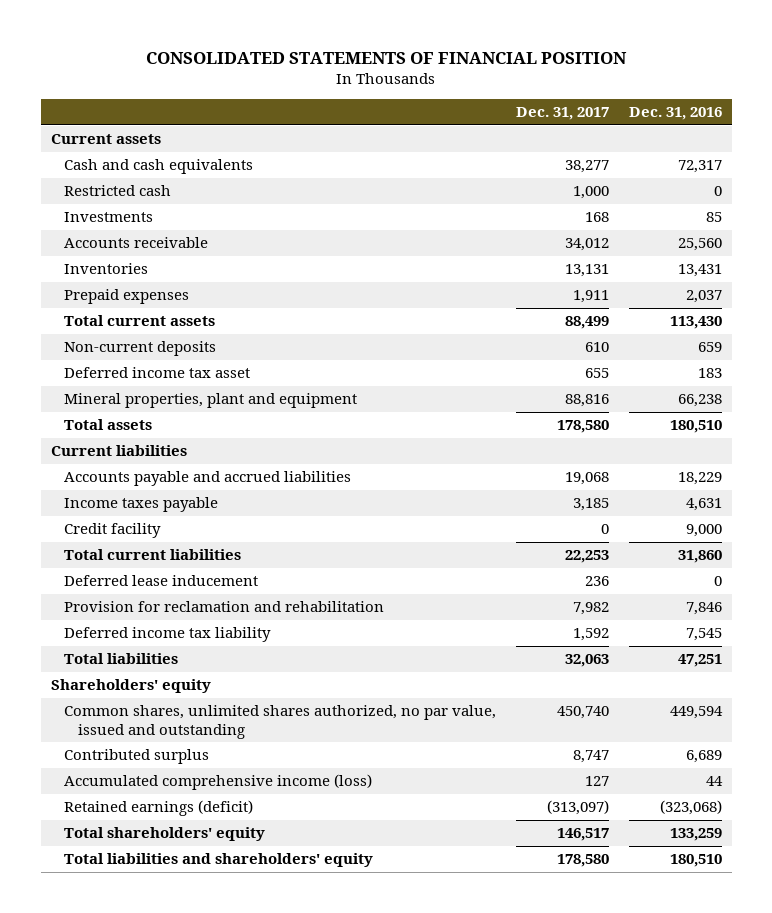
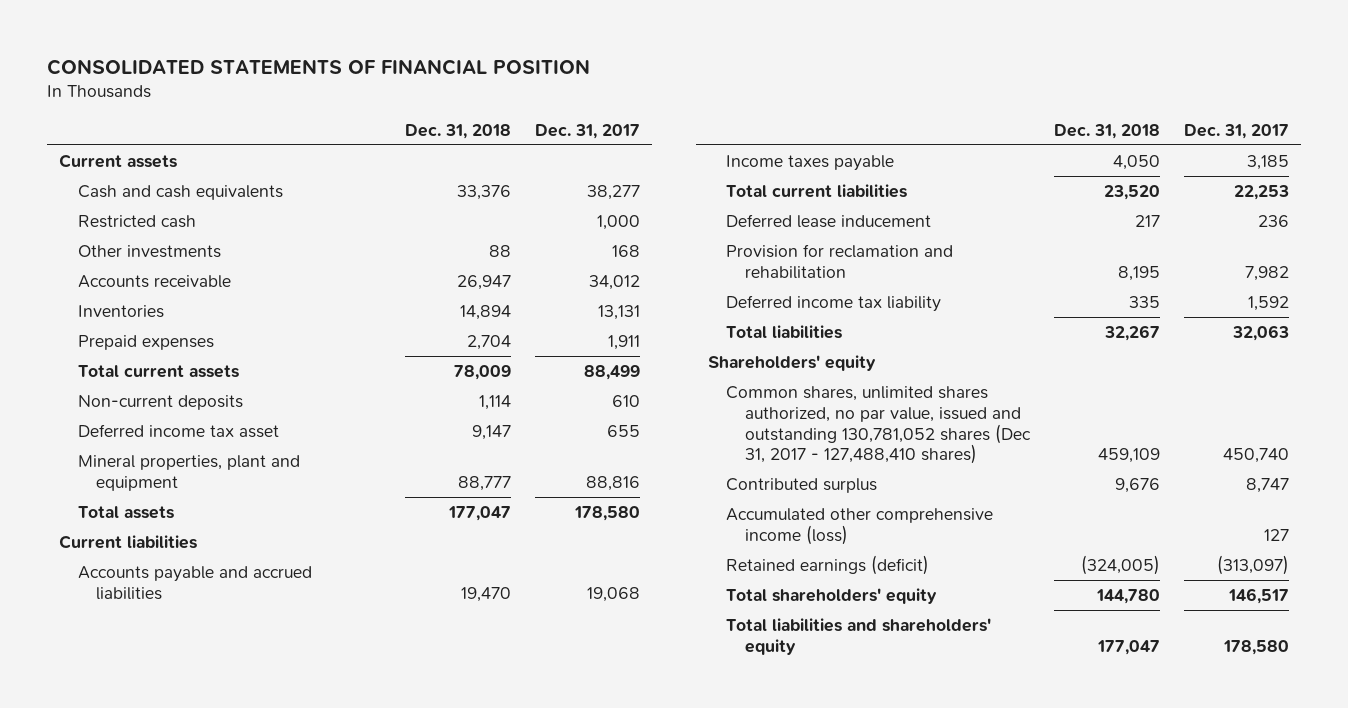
- | Dec. 31, 2017 | Dec. 31, 2016
+ | Dec. 31, 2018 | Dec. 31, 2017
- Investments | 168 | 85
+ Other investments | 88 | 168
- Credit facility | 0 | 9,000
- Common shares, unlimited shares authorized, no par value, issued and outstanding | 450,740 | 449,594
+ Common shares, unlimited shares authorized, no par value, issued and outstanding 130,781,052 shares (Dec 31, 2017 - 127,488,410 shares) | 459,109 | 450,740
- Accumulated comprehensive income (loss) | 127 | 44
+ Accumulated other comprehensive income (loss) | | 127

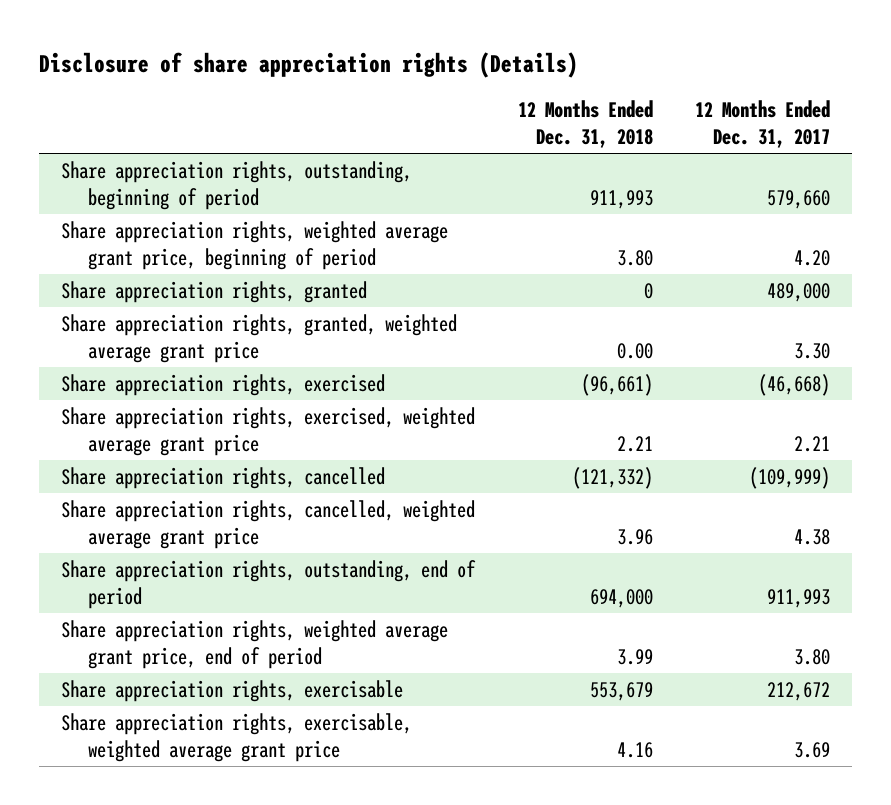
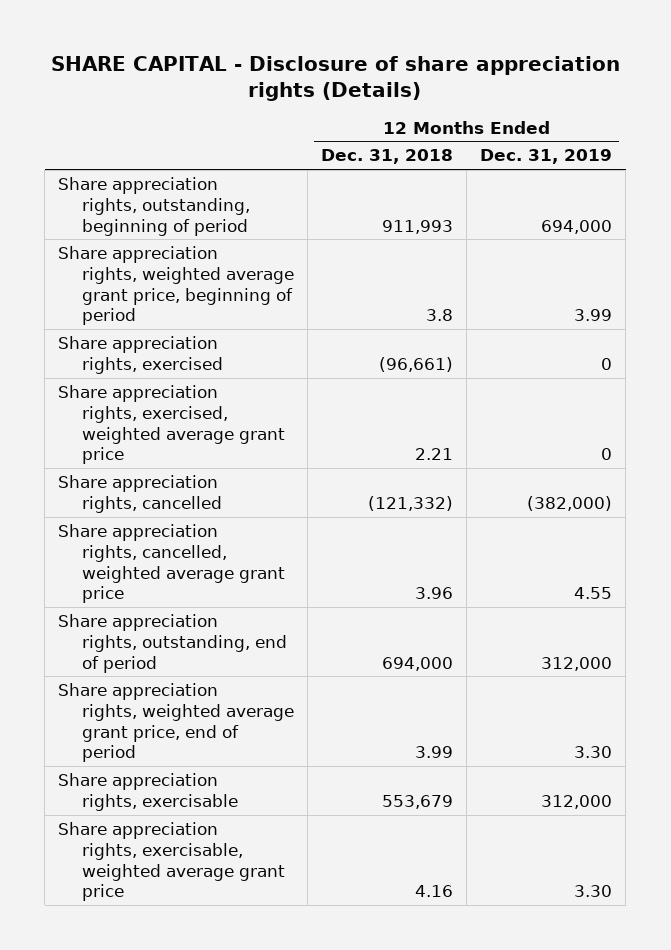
- Disclosure of share appreciation rights (Details)
+ SHARE CAPITAL - Disclosure of share appreciation rights (Details)
- | 12 Months Ended Dec. 31, 2018 | 12 Months Ended Dec. 31, 2017
+ | 12 Months Ended Dec. 31, 2018 | 12 Months Ended Dec. 31, 2019
- Share appreciation rights, weighted average grant price, beginning of period | 3.80 | 4.20
- Share appreciation rights, granted | 0 | 489,000
- Share appreciation rights, granted, weighted average grant price | 0.00 | 3.30
+ Share appreciation rights, weighted average grant price, beginning of period | 3.8 | 3.99

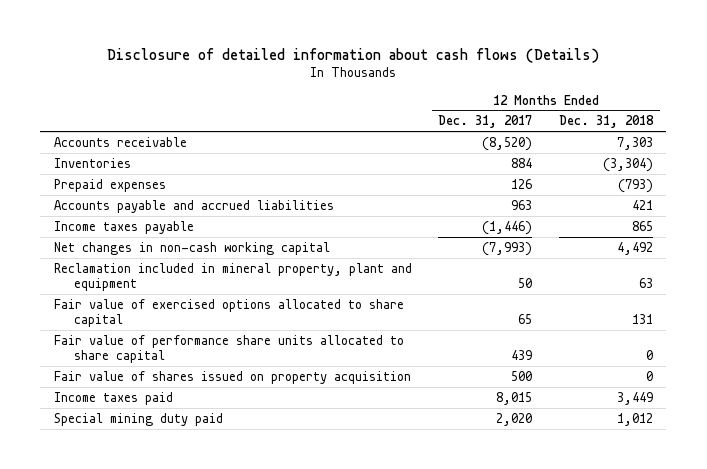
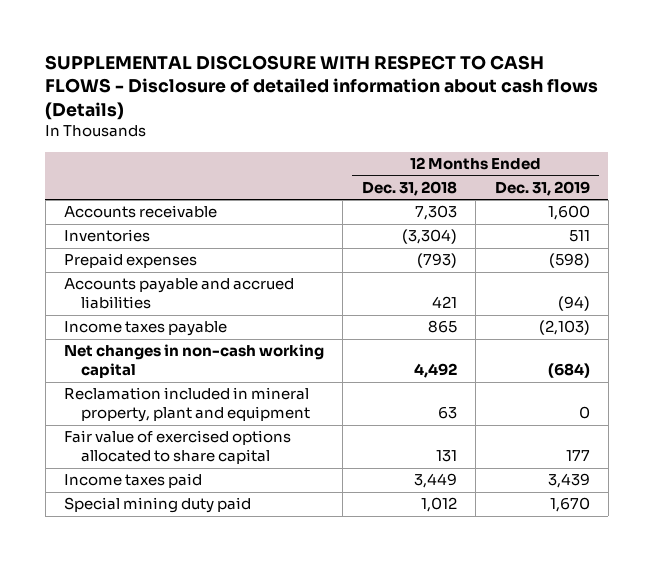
- Disclosure of detailed information about cash flows (Details)
+ SUPPLEMENTAL DISCLOSURE WITH RESPECT TO CASH FLOWS - Disclosure of detailed information about cash flows (Details)
- | 12 Months Ended Dec. 31, 2017 | 12 Months Ended Dec. 31, 2018
+ | 12 Months Ended Dec. 31, 2018 | 12 Months Ended Dec. 31, 2019
- Fair value of performance share units allocated to share capital | 439 | 0
- Fair value of shares issued on property acquisition | 500 | 0

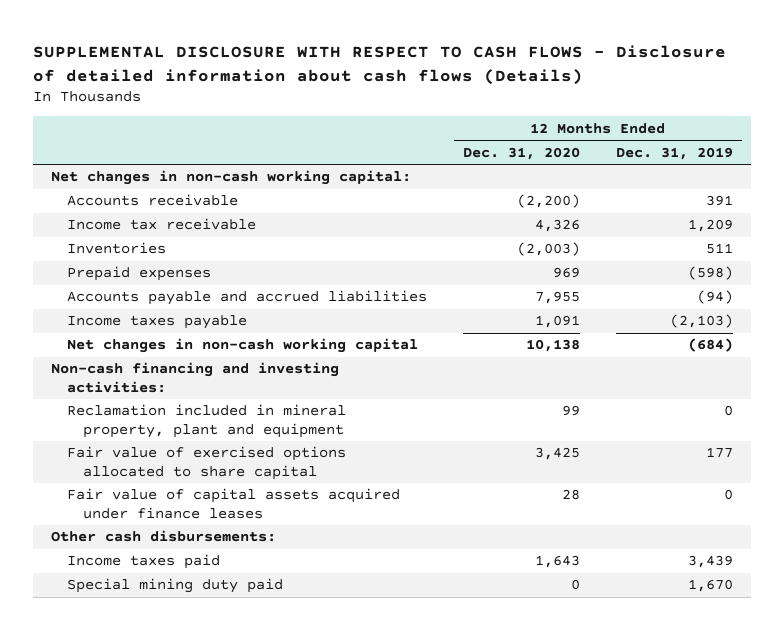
- | 12 Months Ended Dec. 31, 2018 | 12 Months Ended Dec. 31, 2019
+ | 12 Months Ended Dec. 31, 2020 | 12 Months Ended Dec. 31, 2019
- Accounts receivable | 7,303 | 1,600
+ Net changes in non-cash working capital:
+ Accounts receivable | (2,200) | 391
+ Income tax receivable | 4,326 | 1,209
+ Non-cash financing and investing activities:
+ Fair value of capital assets acquired under finance leases | 28 | 0
+ Other cash disbursements:

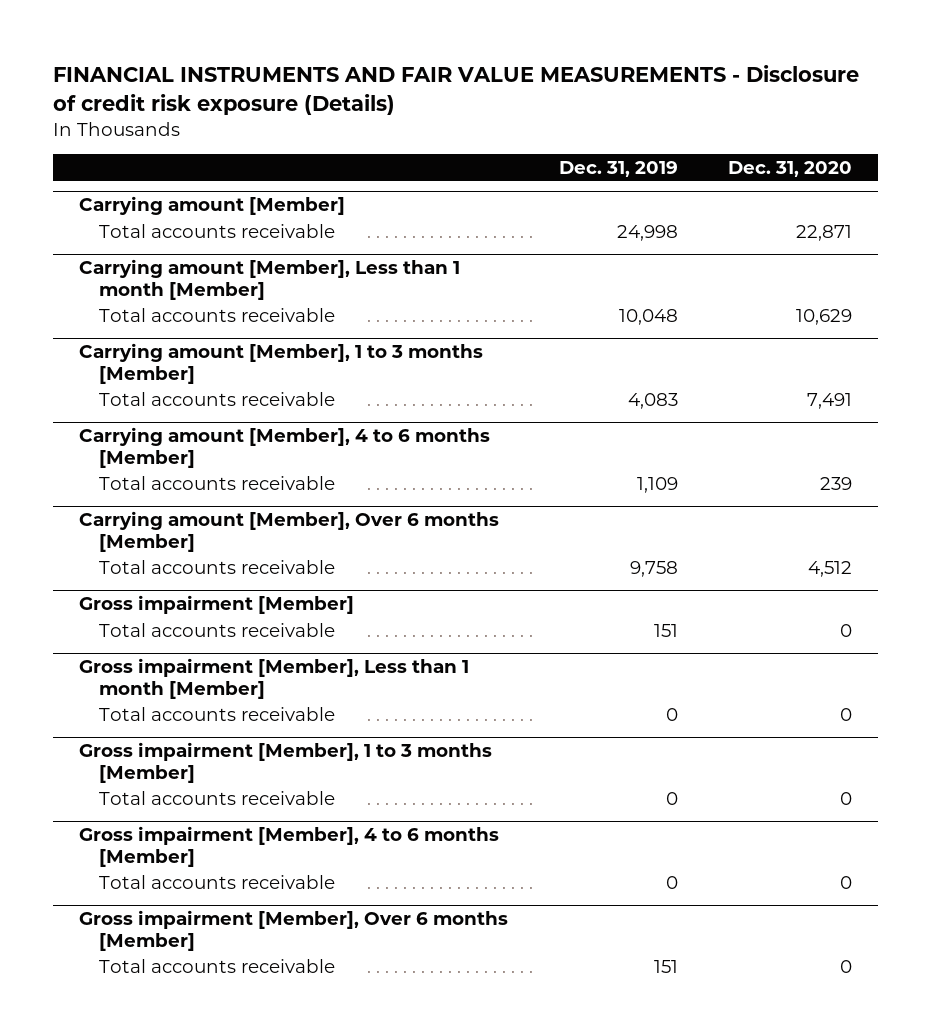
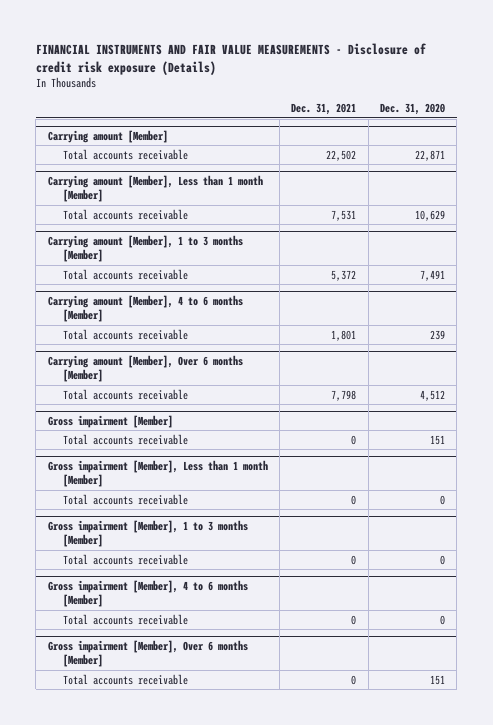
- | Dec. 31, 2019 | Dec. 31, 2020
+ | Dec. 31, 2021 | Dec. 31, 2020
@ Gross impairment [Member]
- Total accounts receivable | 151 | 0
+ Total accounts receivable | 0 | 151
@ Gross impairment [Member], Over 6 months [Member]
- Total accounts receivable | 151 | 0
+ Total accounts receivable | 0 | 151

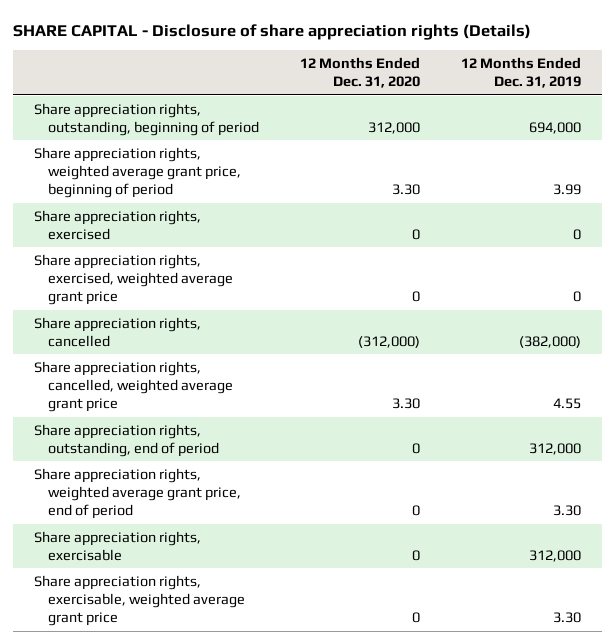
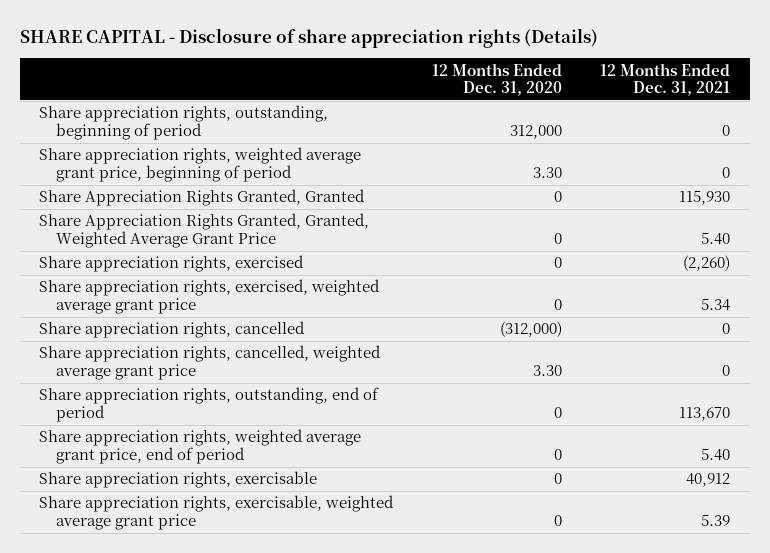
- | 12 Months Ended Dec. 31, 2020 | 12 Months Ended Dec. 31, 2019
+ | 12 Months Ended Dec. 31, 2020 | 12 Months Ended Dec. 31, 2021
+ Share Appreciation Rights Granted, Granted | 0 | 115,930
+ Share Appreciation Rights Granted, Granted, Weighted Average Grant Price | 0 | 5.40

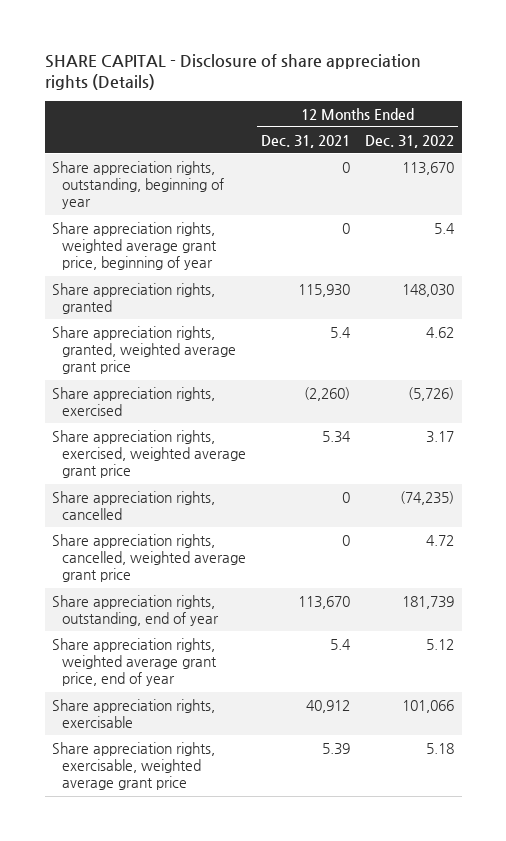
- | 12 Months Ended Dec. 31, 2020 | 12 Months Ended Dec. 31, 2021
+ | 12 Months Ended Dec. 31, 2021 | 12 Months Ended Dec. 31, 2022
- Share appreciation rights, outstanding, beginning of period | 312,000 | 0
- Share appreciation rights, weighted average grant price, beginning of period | 3.30 | 0
- Share Appreciation Rights Granted, Granted | 0 | 115,930
- Share Appreciation Rights Granted, Granted, Weighted Average Grant Price | 0 | 5.40
+ Share appreciation rights, outstanding, beginning of year | 0 | 113,670
+ Share appreciation rights, weighted average grant price, beginning of year | 0 | 5.4
+ Share appreciation rights, granted | 115,930 | 148,030
+ Share appreciation rights, granted, weighted average grant price | 5.4 | 4.62
- Share appreciation rights, outstanding, end of period | 0 | 113,670
- Share appreciation rights, weighted average grant price, end of period | 0 | 5.40
+ Share appreciation rights, outstanding, end of year | 113,670 | 181,739
+ Share appreciation rights, weighted average grant price, end of year | 5.4 | 5.12

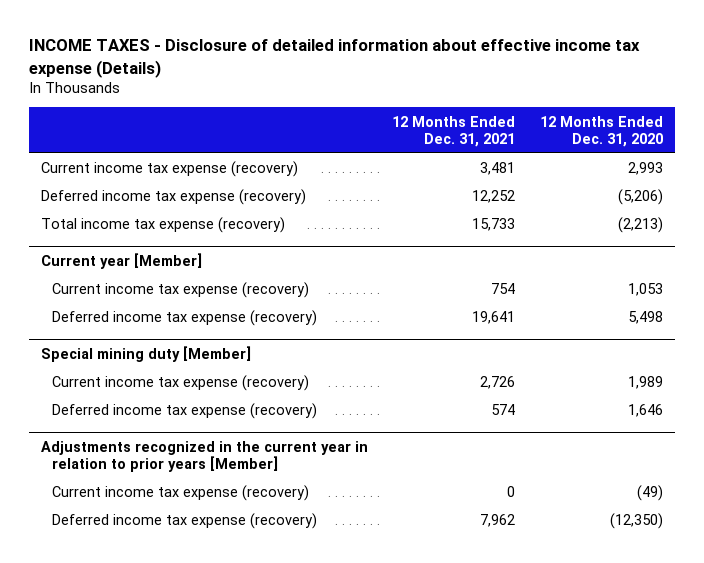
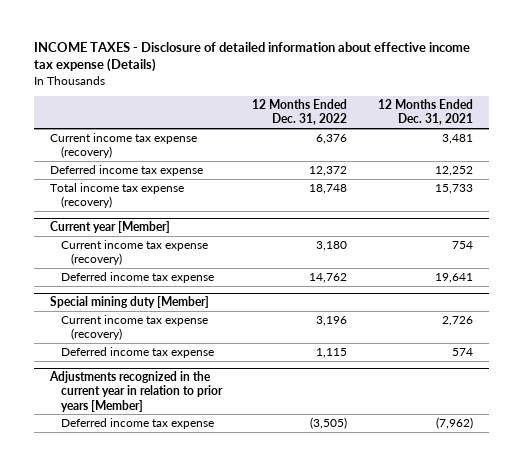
- | 12 Months Ended Dec. 31, 2021 | 12 Months Ended Dec. 31, 2020
+ | 12 Months Ended Dec. 31, 2022 | 12 Months Ended Dec. 31, 2021
- Deferred income tax expense (recovery) | 12,252 | (5,206)
+ Deferred income tax expense | 12,372 | 12,252
@ Current year [Member]
- Deferred income tax expense (recovery) | 19,641 | 5,498
+ Deferred income tax expense | 14,762 | 19,641
@ Special mining duty [Member]
- Deferred income tax expense (recovery) | 574 | 1,646
+ Deferred income tax expense | 1,115 | 574
@ Adjustments recognized in the current year in relation to prior years [Member]
- Current income tax expense (recovery) | 0 | (49)
- Deferred income tax expense (recovery) | 7,962 | (12,350)
+ Deferred income tax expense | (3,505) | (7,962)

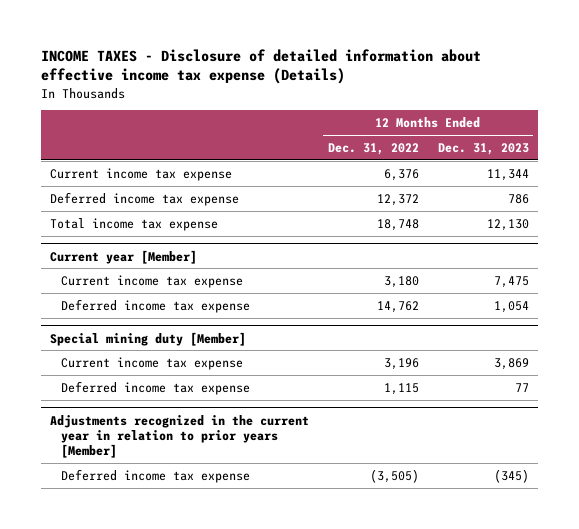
- | 12 Months Ended Dec. 31, 2022 | 12 Months Ended Dec. 31, 2021
+ | 12 Months Ended Dec. 31, 2022 | 12 Months Ended Dec. 31, 2023
- Current income tax expense (recovery) | 6,376 | 3,481
+ Current income tax expense | 6,376 | 11,344
- Total income tax expense (recovery) | 18,748 | 15,733
+ Total income tax expense | 18,748 | 12,130
@ Current year [Member]
- Current income tax expense (recovery) | 3,180 | 754
+ Current income tax expense | 3,180 | 7,475
@ Special mining duty [Member]
- Current income tax expense (recovery) | 3,196 | 2,726
+ Current income tax expense | 3,196 | 3,869

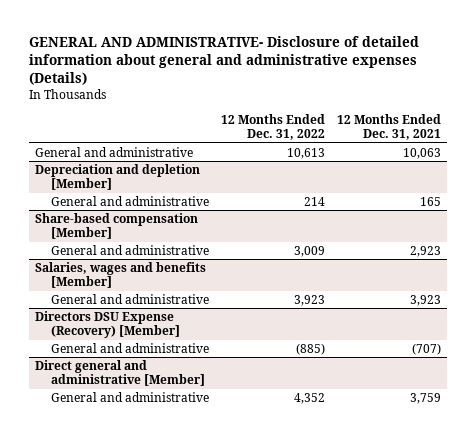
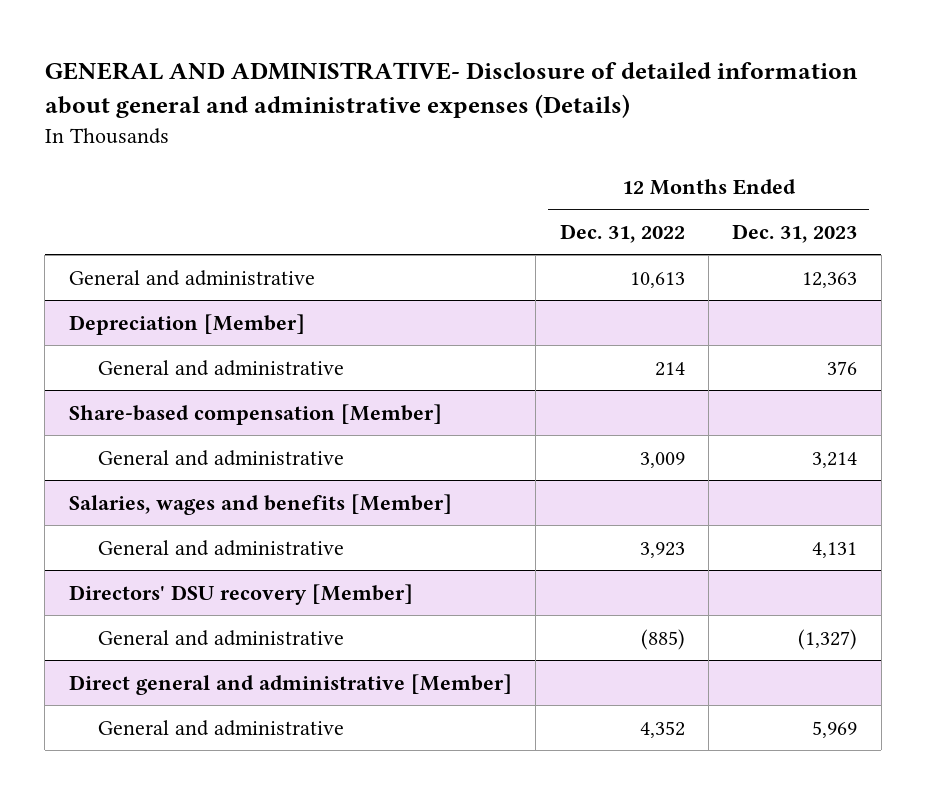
- | 12 Months Ended Dec. 31, 2022 | 12 Months Ended Dec. 31, 2021
+ | 12 Months Ended Dec. 31, 2022 | 12 Months Ended Dec. 31, 2023
- Depreciation and depletion [Member]
+ Depreciation [Member]
- Directors DSU Expense (Recovery) [Member]
+ Directors' DSU recovery [Member]

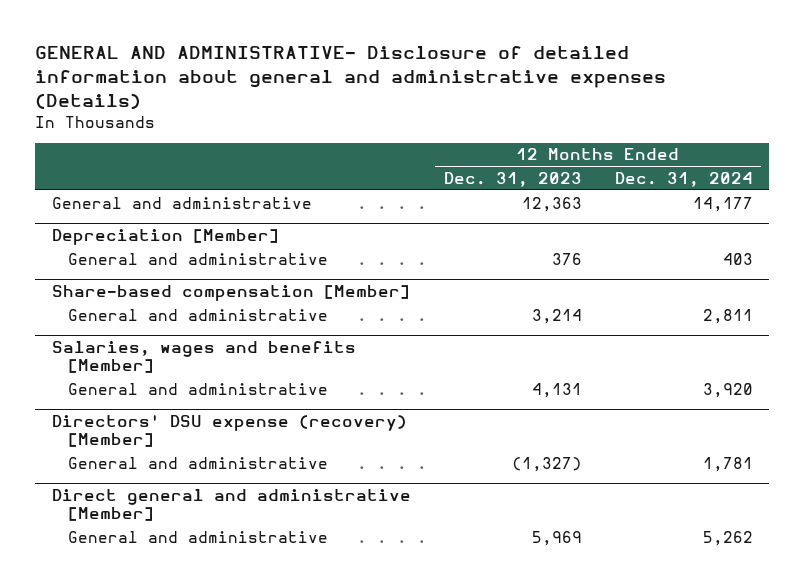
- | 12 Months Ended Dec. 31, 2022 | 12 Months Ended Dec. 31, 2023
+ | 12 Months Ended Dec. 31, 2023 | 12 Months Ended Dec. 31, 2024
- Directors' DSU recovery [Member]
+ Directors' DSU expense (recovery) [Member]

